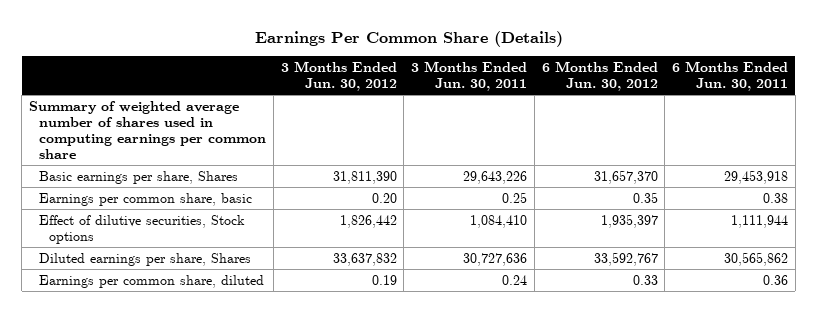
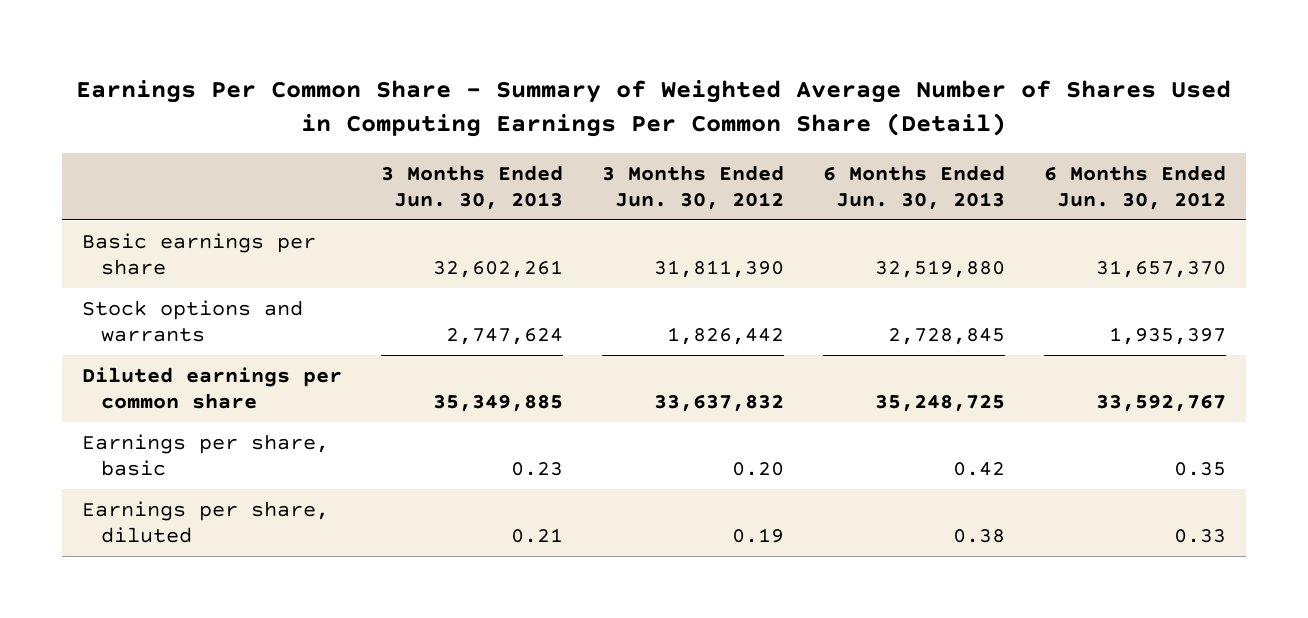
- Earnings Per Common Share (Details)
+ Earnings Per Common Share - Summary of Weighted Average Number of Shares Used in Computing Earnings Per Common Share (Detail)
- | 3 Months Ended Jun. 30, 2012 | 3 Months Ended Jun. 30, 2011 | 6 Months Ended Jun. 30, 2012 | 6 Months Ended Jun. 30, 2011
+ | 3 Months Ended Jun. 30, 2013 | 3 Months Ended Jun. 30, 2012 | 6 Months Ended Jun. 30, 2013 | 6 Months Ended Jun. 30, 2012
- Summary of weighted average number of shares used in computing earnings per common share
- Basic earnings per share, Shares | 31,811,390 | 29,643,226 | 31,657,370 | 29,453,918
- Earnings per common share, basic | 0.20 | 0.25 | 0.35 | 0.38
- Effect of dilutive securities, Stock options | 1,826,442 | 1,084,410 | 1,935,397 | 1,111,944
- Diluted earnings per share, Shares | 33,637,832 | 30,727,636 | 33,592,767 | 30,565,862
- Earnings per common share, diluted | 0.19 | 0.24 | 0.33 | 0.36
+ Basic earnings per share | 32,602,261 | 31,811,390 | 32,519,880 | 31,657,370
+ Stock options and warrants | 2,747,624 | 1,826,442 | 2,728,845 | 1,935,397
+ Diluted earnings per common share | 35,349,885 | 33,637,832 | 35,248,725 | 33,592,767
+ Earnings per share, basic | 0.23 | 0.20 | 0.42 | 0.35
+ Earnings per share, diluted | 0.21 | 0.19 | 0.38 | 0.33

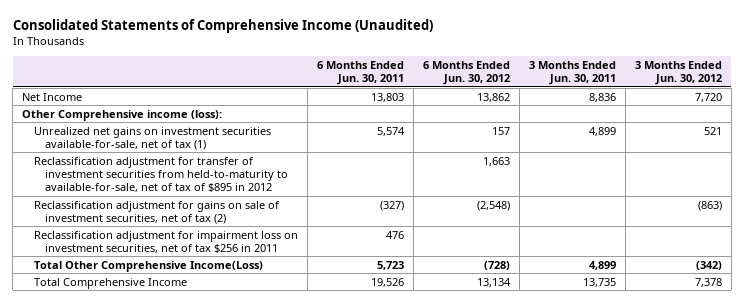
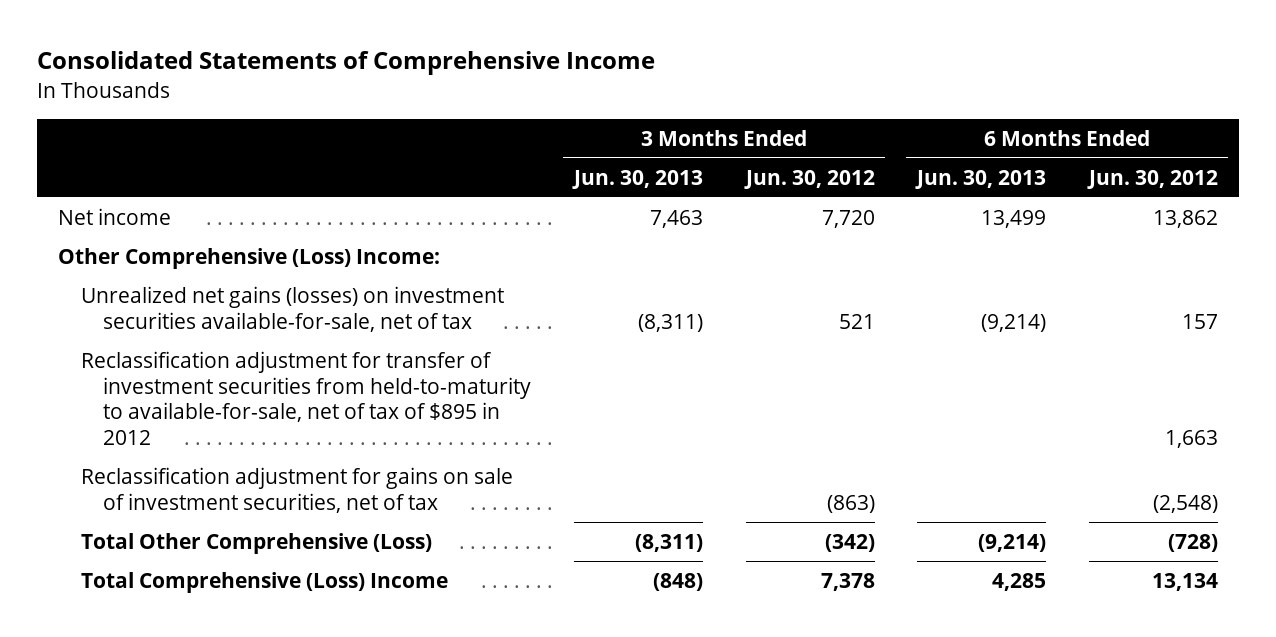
- Consolidated Statements of Comprehensive Income (Unaudited)
+ Consolidated Statements of Comprehensive Income
- | 6 Months Ended Jun. 30, 2011 | 6 Months Ended Jun. 30, 2012 | 3 Months Ended Jun. 30, 2011 | 3 Months Ended Jun. 30, 2012
+ | 3 Months Ended Jun. 30, 2013 | 3 Months Ended Jun. 30, 2012 | 6 Months Ended Jun. 30, 2013 | 6 Months Ended Jun. 30, 2012
- Net Income | 13,803 | 13,862 | 8,836 | 7,720
- Other Comprehensive income (loss):
- Unrealized net gains on investment securities available-for-sale, net of tax (1) | 5,574 | 157 | 4,899 | 521
+ Net income | 7,463 | 7,720 | 13,499 | 13,862
+ Other Comprehensive (Loss) Income:
+ Unrealized net gains (losses) on investment securities available-for-sale, net of tax | (8,311) | 521 | (9,214) | 157
- Reclassification adjustment for gains on sale of investment securities, net of tax (2) | (327) | (2,548) | | (863)
- Reclassification adjustment for impairment loss on investment securities, net of tax $256 in 2011 | 476 | | |
- Total Other Comprehensive Income(Loss) | 5,723 | (728) | 4,899 | (342)
- Total Comprehensive Income | 19,526 | 13,134 | 13,735 | 7,378
+ Reclassification adjustment for gains on sale of investment securities, net of tax | | (863) | | (2,548)
+ Total Other Comprehensive (Loss) | (8,311) | (342) | (9,214) | (728)
+ Total Comprehensive (Loss) Income | (848) | 7,378 | 4,285 | 13,134

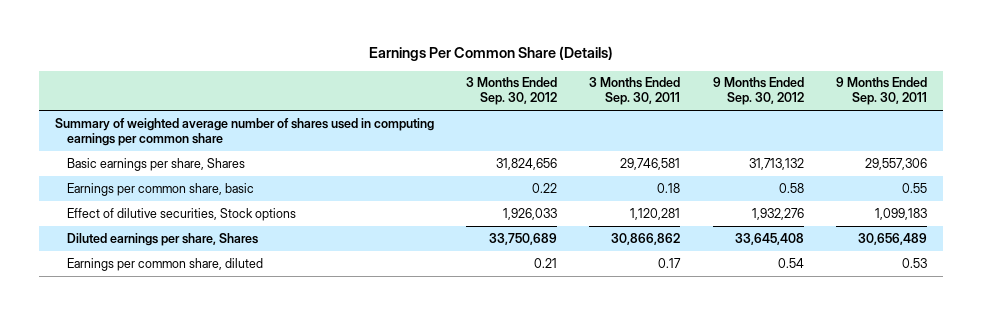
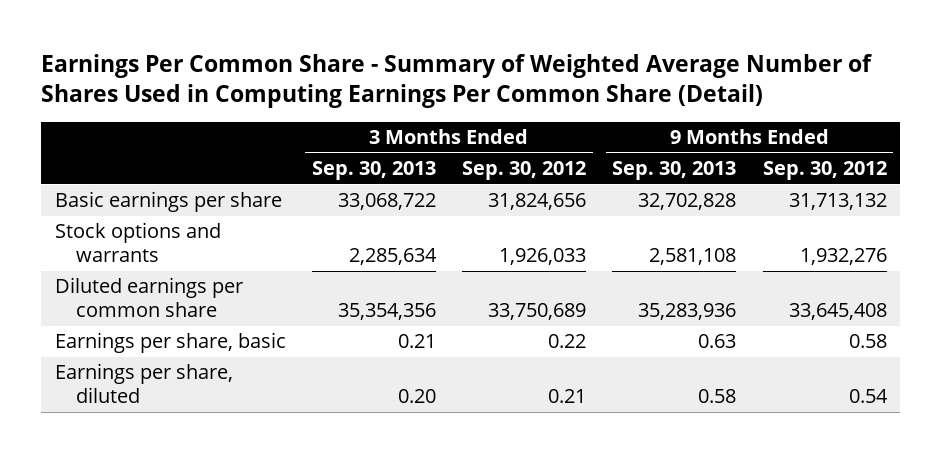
- Earnings Per Common Share (Details)
+ Earnings Per Common Share - Summary of Weighted Average Number of Shares Used in Computing Earnings Per Common Share (Detail)
- | 3 Months Ended Sep. 30, 2012 | 3 Months Ended Sep. 30, 2011 | 9 Months Ended Sep. 30, 2012 | 9 Months Ended Sep. 30, 2011
+ | 3 Months Ended Sep. 30, 2013 | 3 Months Ended Sep. 30, 2012 | 9 Months Ended Sep. 30, 2013 | 9 Months Ended Sep. 30, 2012
- Summary of weighted average number of shares used in computing earnings per common share
- Basic earnings per share, Shares | 31,824,656 | 29,746,581 | 31,713,132 | 29,557,306
- Earnings per common share, basic | 0.22 | 0.18 | 0.58 | 0.55
- Effect of dilutive securities, Stock options | 1,926,033 | 1,120,281 | 1,932,276 | 1,099,183
- Diluted earnings per share, Shares | 33,750,689 | 30,866,862 | 33,645,408 | 30,656,489
- Earnings per common share, diluted | 0.21 | 0.17 | 0.54 | 0.53
+ Basic earnings per share | 33,068,722 | 31,824,656 | 32,702,828 | 31,713,132
+ Stock options and warrants | 2,285,634 | 1,926,033 | 2,581,108 | 1,932,276
+ Diluted earnings per common share | 35,354,356 | 33,750,689 | 35,283,936 | 33,645,408
+ Earnings per share, basic | 0.21 | 0.22 | 0.63 | 0.58
+ Earnings per share, diluted | 0.20 | 0.21 | 0.58 | 0.54

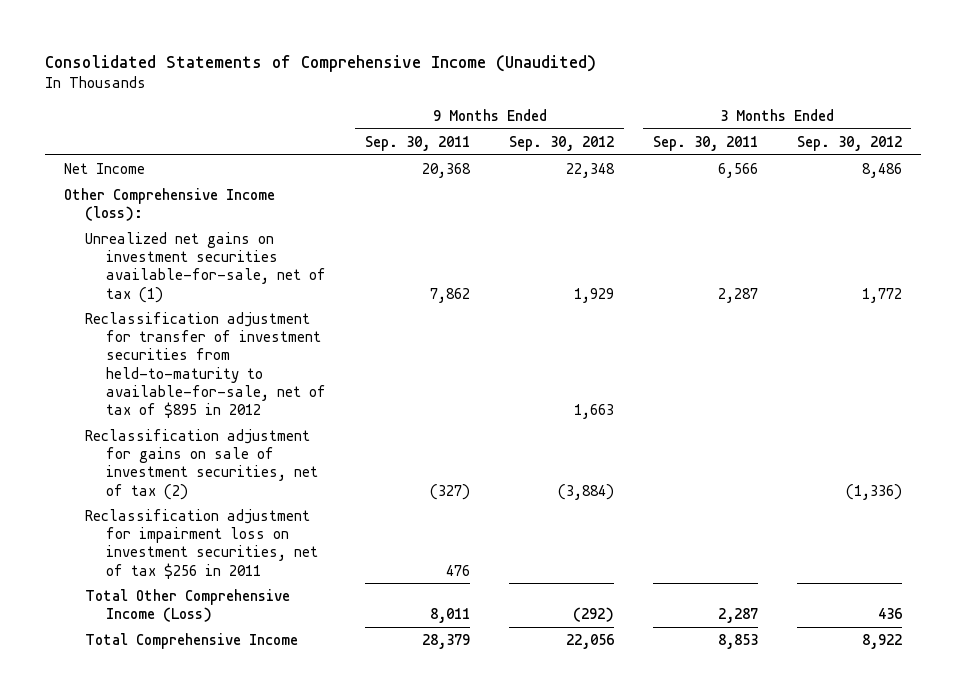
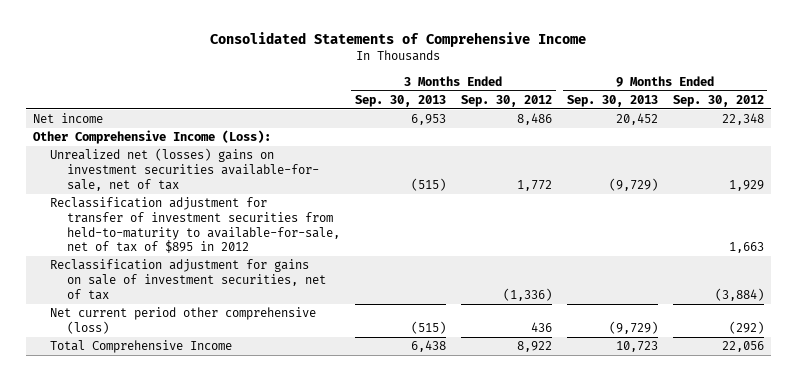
- Consolidated Statements of Comprehensive Income (Unaudited)
+ Consolidated Statements of Comprehensive Income
- | 9 Months Ended Sep. 30, 2011 | 9 Months Ended Sep. 30, 2012 | 3 Months Ended Sep. 30, 2011 | 3 Months Ended Sep. 30, 2012
+ | 3 Months Ended Sep. 30, 2013 | 3 Months Ended Sep. 30, 2012 | 9 Months Ended Sep. 30, 2013 | 9 Months Ended Sep. 30, 2012
- Net Income | 20,368 | 22,348 | 6,566 | 8,486
- Other Comprehensive Income (loss):
- Unrealized net gains on investment securities available-for-sale, net of tax (1) | 7,862 | 1,929 | 2,287 | 1,772
+ Net income | 6,953 | 8,486 | 20,452 | 22,348
+ Other Comprehensive Income (Loss):
+ Unrealized net (losses) gains on investment securities available-for- sale, net of tax | (515) | 1,772 | (9,729) | 1,929
- Reclassification adjustment for gains on sale of investment securities, net of tax (2) | (327) | (3,884) | | (1,336)
- Reclassification adjustment for impairment loss on investment securities, net of tax $256 in 2011 | 476 | | |
- Total Other Comprehensive Income (Loss) | 8,011 | (292) | 2,287 | 436
+ Reclassification adjustment for gains on sale of investment securities, net of tax | | (1,336) | | (3,884)
+ Net current period other comprehensive (loss) | (515) | 436 | (9,729) | (292)

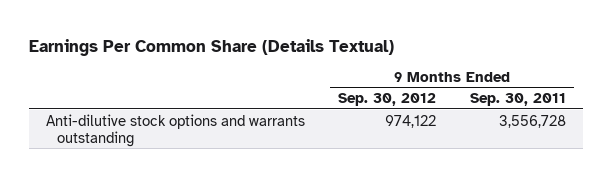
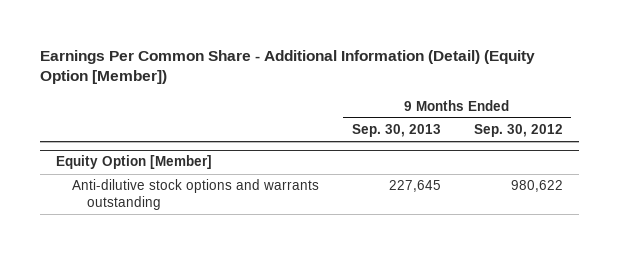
- Earnings Per Common Share (Details Textual)
+ Earnings Per Common Share - Additional Information (Detail) (Equity Option [Member])
- | 9 Months Ended Sep. 30, 2012 | 9 Months Ended Sep. 30, 2011
+ | 9 Months Ended Sep. 30, 2013 | 9 Months Ended Sep. 30, 2012
- Anti-dilutive stock options and warrants outstanding | 974,122 | 3,556,728
+ Equity Option [Member]
+ Anti-dilutive stock options and warrants outstanding | 227,645 | 980,622

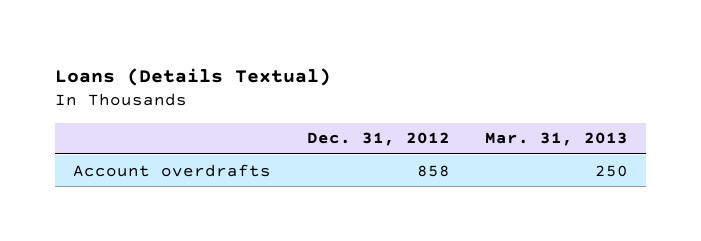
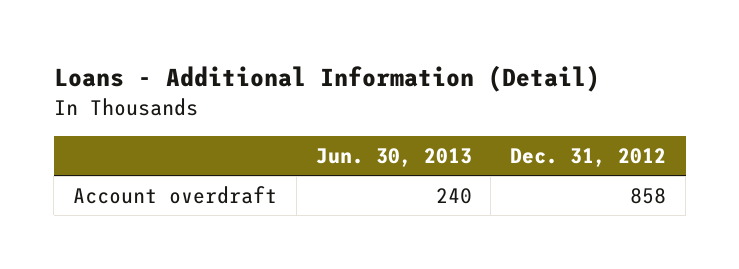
- Loans (Details Textual)
+ Loans - Additional Information (Detail)
- | Dec. 31, 2012 | Mar. 31, 2013
+ | Jun. 30, 2013 | Dec. 31, 2012
- Account overdrafts | 858 | 250
+ Account overdraft | 240 | 858

